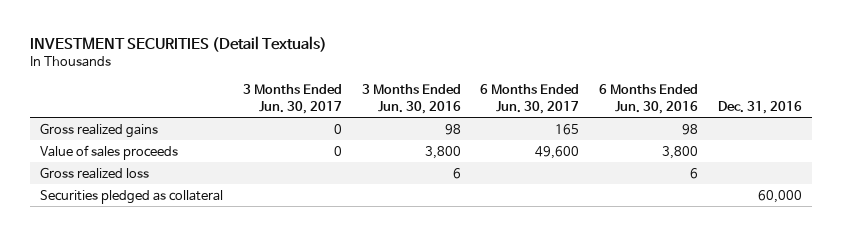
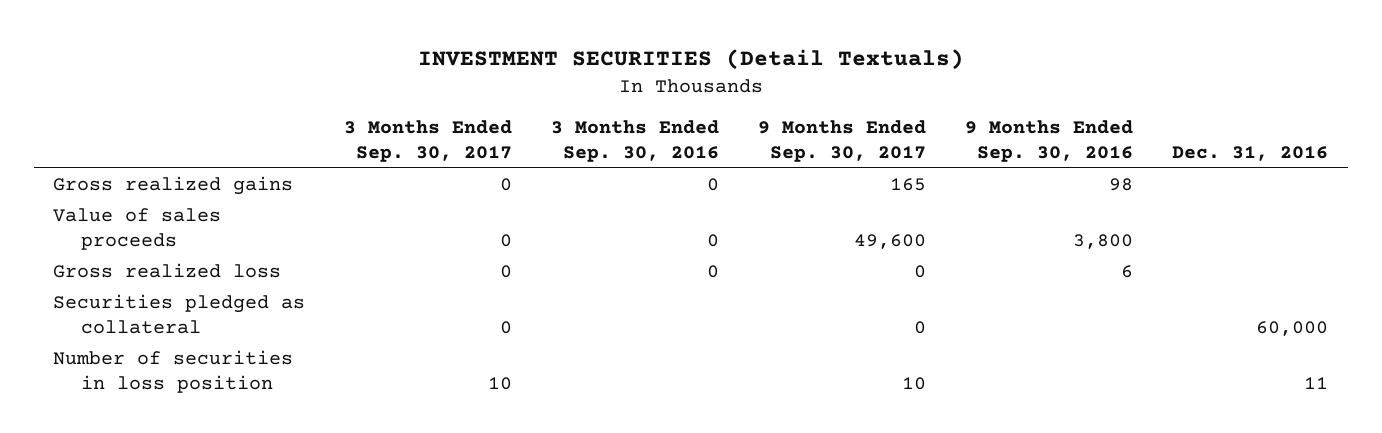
- | 3 Months Ended Jun. 30, 2017 | 3 Months Ended Jun. 30, 2016 | 6 Months Ended Jun. 30, 2017 | 6 Months Ended Jun. 30, 2016 | Dec. 31, 2016
+ | 3 Months Ended Sep. 30, 2017 | 3 Months Ended Sep. 30, 2016 | 9 Months Ended Sep. 30, 2017 | 9 Months Ended Sep. 30, 2016 | Dec. 31, 2016
+ Number of securities in loss position | 10 | | 10 | | 11

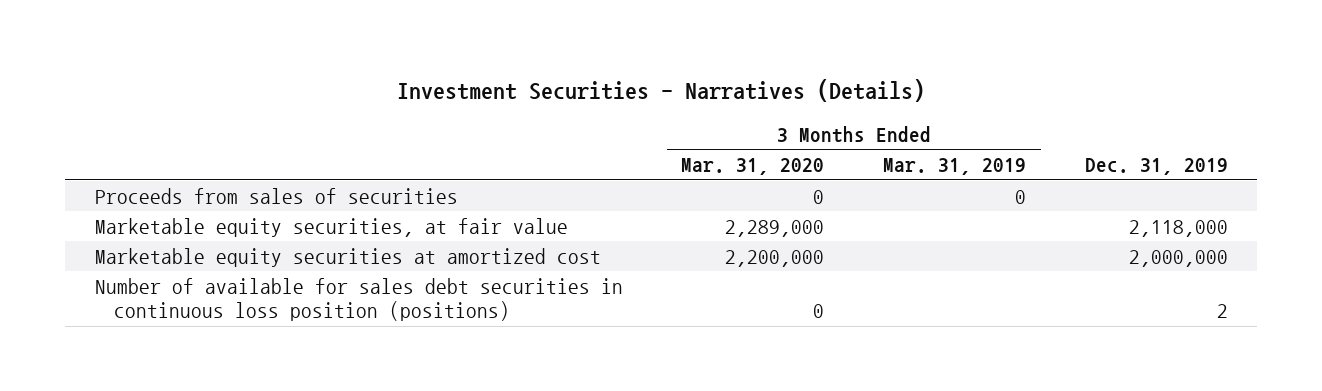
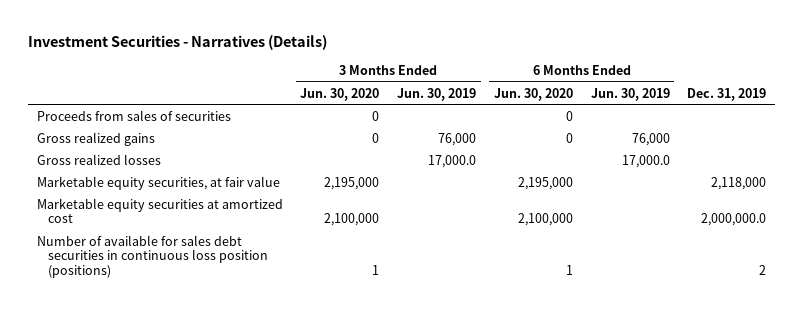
- | 3 Months Ended Mar. 31, 2020 | 3 Months Ended Mar. 31, 2019 | Dec. 31, 2019
+ | 3 Months Ended Jun. 30, 2020 | 3 Months Ended Jun. 30, 2019 | 6 Months Ended Jun. 30, 2020 | 6 Months Ended Jun. 30, 2019 | Dec. 31, 2019
+ Gross realized gains | 0 | 76,000 | 0 | 76,000 |
+ Gross realized losses | | 17,000.0 | | 17,000.0 |
- Marketable equity securities at amortized cost | 2,200,000 | | 2,000,000
+ Marketable equity securities at amortized cost | 2,100,000 | | 2,100,000 | | 2,000,000.0

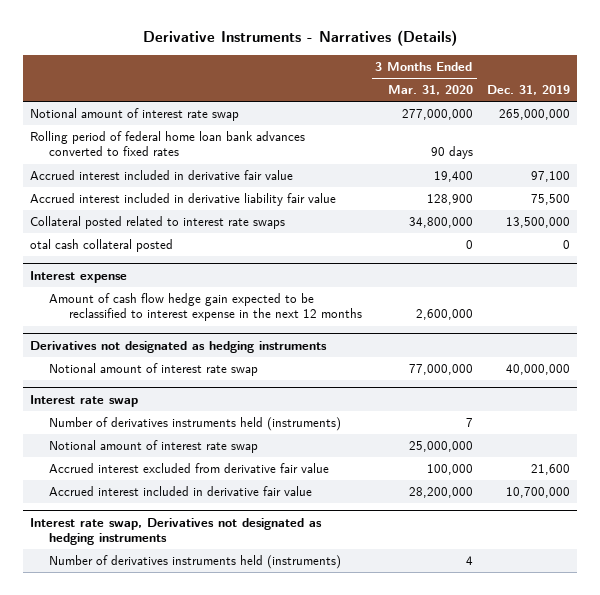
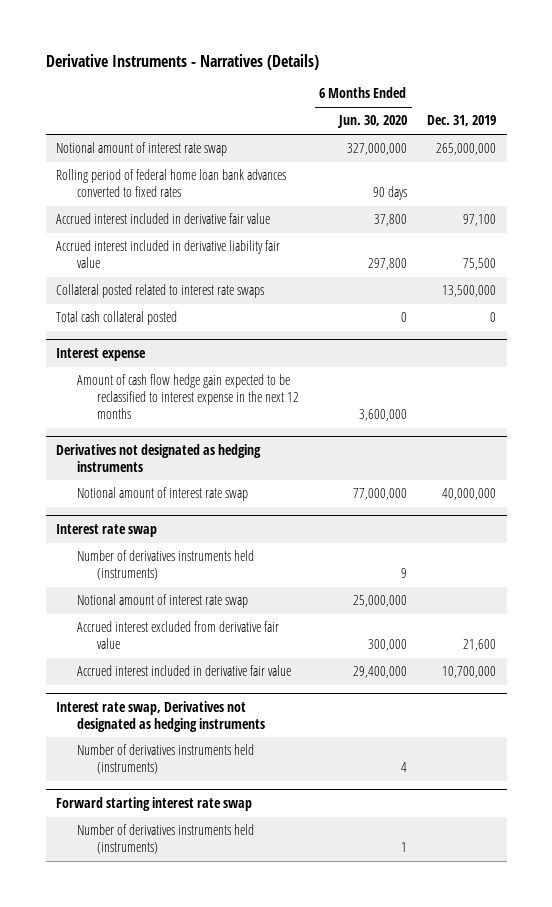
- | 3 Months Ended Mar. 31, 2020 | Dec. 31, 2019
+ | 6 Months Ended Jun. 30, 2020 | Dec. 31, 2019
- otal cash collateral posted | 0 | 0
+ Total cash collateral posted | 0 | 0
+ Forward starting interest rate swap
+ Number of derivatives instruments held (instruments) | 1 |

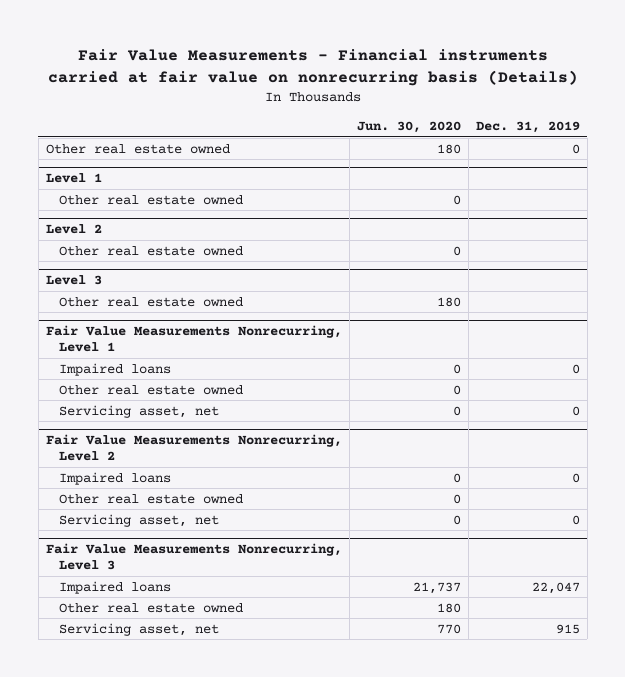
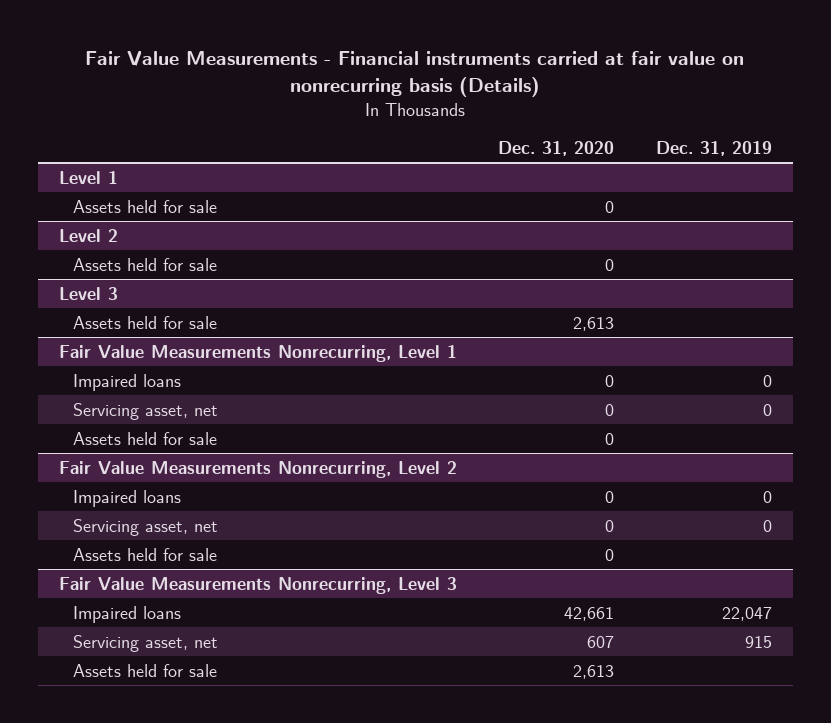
- | Jun. 30, 2020 | Dec. 31, 2019
+ | Dec. 31, 2020 | Dec. 31, 2019
- Other real estate owned | 180 | 0
@ Level 1
- Other real estate owned | 0 |
+ Assets held for sale | 0 |
@ Level 2
- Other real estate owned | 0 |
+ Assets held for sale | 0 |
@ Level 3
- Other real estate owned | 180 |
+ Assets held for sale | 2,613 |
@ Fair Value Measurements Nonrecurring, Level 1
- Other real estate owned | 0 |
+ Assets held for sale | 0 |
@ Fair Value Measurements Nonrecurring, Level 2
- Other real estate owned | 0 |
+ Assets held for sale | 0 |
@ Fair Value Measurements Nonrecurring, Level 3
- Other real estate owned | 180 |
+ Assets held for sale | 2,613 |

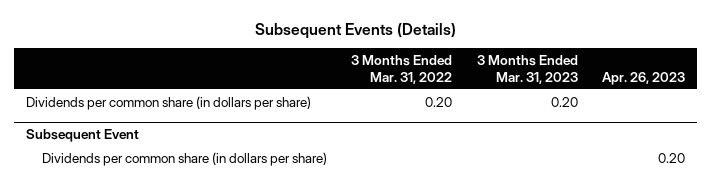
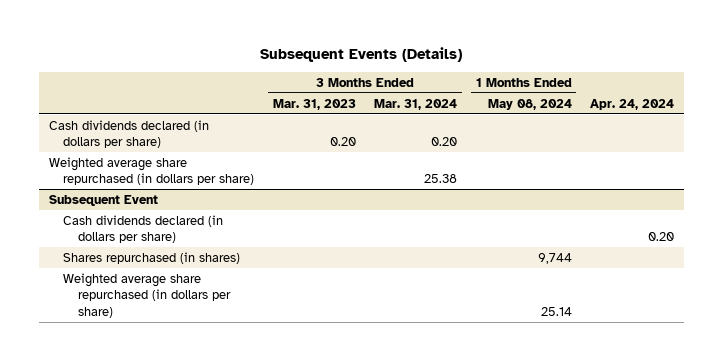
- | 3 Months Ended Mar. 31, 2022 | 3 Months Ended Mar. 31, 2023 | Apr. 26, 2023
+ | 3 Months Ended Mar. 31, 2023 | 3 Months Ended Mar. 31, 2024 | 1 Months Ended May 08, 2024 | Apr. 24, 2024
- Dividends per common share (in dollars per share) | 0.20 | 0.20 |
+ Cash dividends declared (in dollars per share) | 0.20 | 0.20 | |
+ Weighted average share repurchased (in dollars per share) | | 25.38 | |
@ Subsequent Event
- Dividends per common share (in dollars per share) | | | 0.20
+ Cash dividends declared (in dollars per share) | | | | 0.20
+ Shares repurchased (in shares) | | | 9,744 |
+ Weighted average share repurchased (in dollars per share) | | | 25.14 |

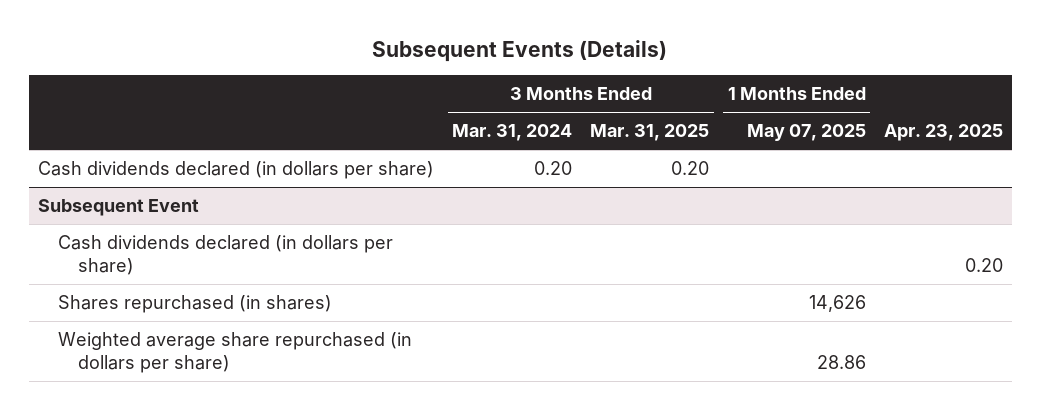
- | 3 Months Ended Mar. 31, 2023 | 3 Months Ended Mar. 31, 2024 | 1 Months Ended May 08, 2024 | Apr. 24, 2024
+ | 3 Months Ended Mar. 31, 2024 | 3 Months Ended Mar. 31, 2025 | 1 Months Ended May 07, 2025 | Apr. 23, 2025
- Weighted average share repurchased (in dollars per share) | | 25.38 | |

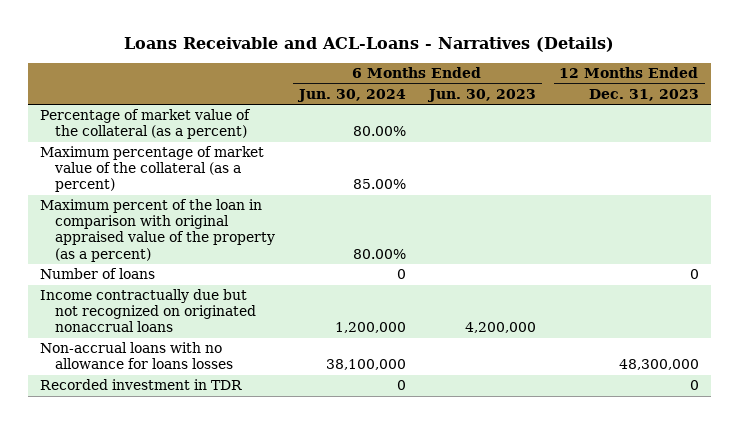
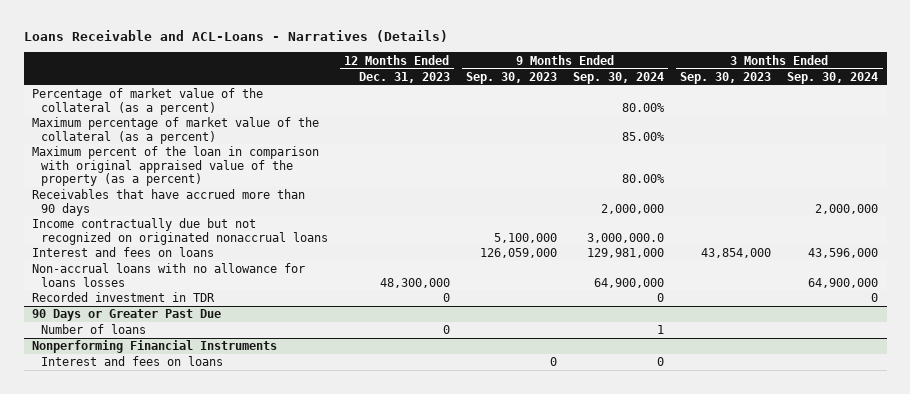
- | 6 Months Ended Jun. 30, 2024 | 6 Months Ended Jun. 30, 2023 | 12 Months Ended Dec. 31, 2023
+ | 12 Months Ended Dec. 31, 2023 | 9 Months Ended Sep. 30, 2023 | 9 Months Ended Sep. 30, 2024 | 3 Months Ended Sep. 30, 2023 | 3 Months Ended Sep. 30, 2024
- Number of loans | 0 | | 0
+ Receivables that have accrued more than 90 days | | | 2,000,000 | | 2,000,000
+ Interest and fees on loans | | 126,059,000 | 129,981,000 | 43,854,000 | 43,596,000
+ 90 Days or Greater Past Due
+ Number of loans | 0 | | 1 | |
+ Nonperforming Financial Instruments
+ Interest and fees on loans | | 0 | 0 | |

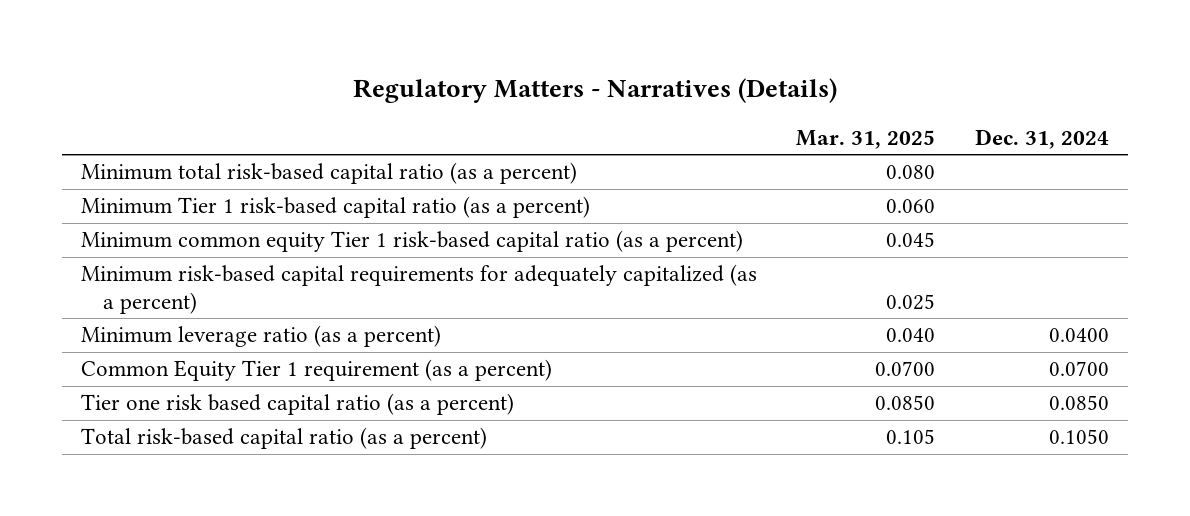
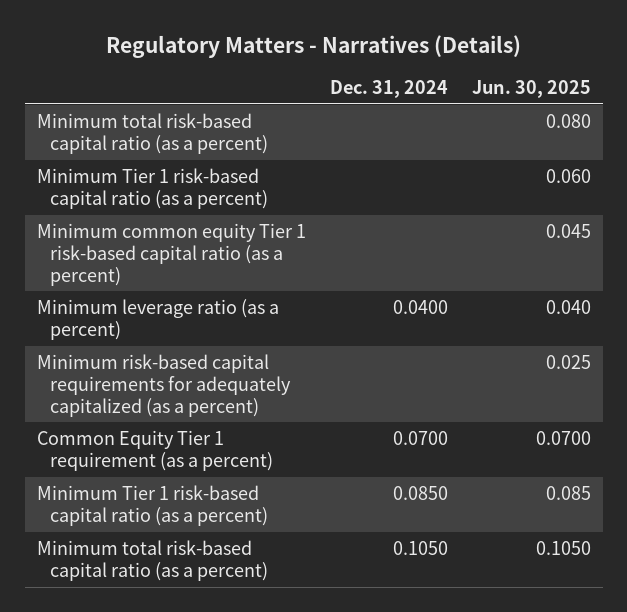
- | Mar. 31, 2025 | Dec. 31, 2024
+ | Dec. 31, 2024 | Jun. 30, 2025
moved down: Minimum risk-based capital requirements for adequately capitalized (as a percent) | | 0.025
- Tier one risk based capital ratio (as a percent) | 0.0850 | 0.0850
- Total risk-based capital ratio (as a percent) | 0.105 | 0.1050
+ Minimum Tier 1 risk-based capital ratio (as a percent) | 0.0850 | 0.085
+ Minimum total risk-based capital ratio (as a percent) | 0.1050 | 0.1050

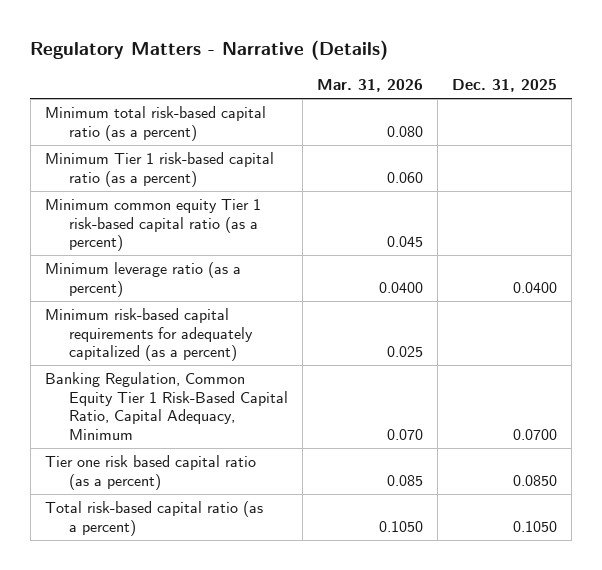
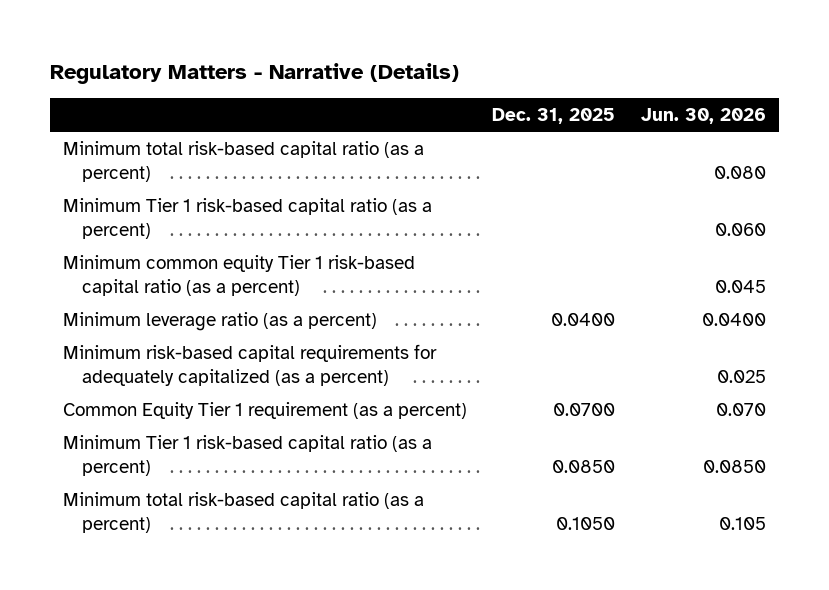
- | Mar. 31, 2026 | Dec. 31, 2025
+ | Dec. 31, 2025 | Jun. 30, 2026
- Banking Regulation, Common Equity Tier 1 Risk-Based Capital Ratio, Capital Adequacy, Minimum | 0.070 | 0.0700
- Tier one risk based capital ratio (as a percent) | 0.085 | 0.0850
- Total risk-based capital ratio (as a percent) | 0.1050 | 0.1050
+ Common Equity Tier 1 requirement (as a percent) | 0.0700 | 0.070
+ Minimum Tier 1 risk-based capital ratio (as a percent) | 0.0850 | 0.0850
+ Minimum total risk-based capital ratio (as a percent) | 0.1050 | 0.105

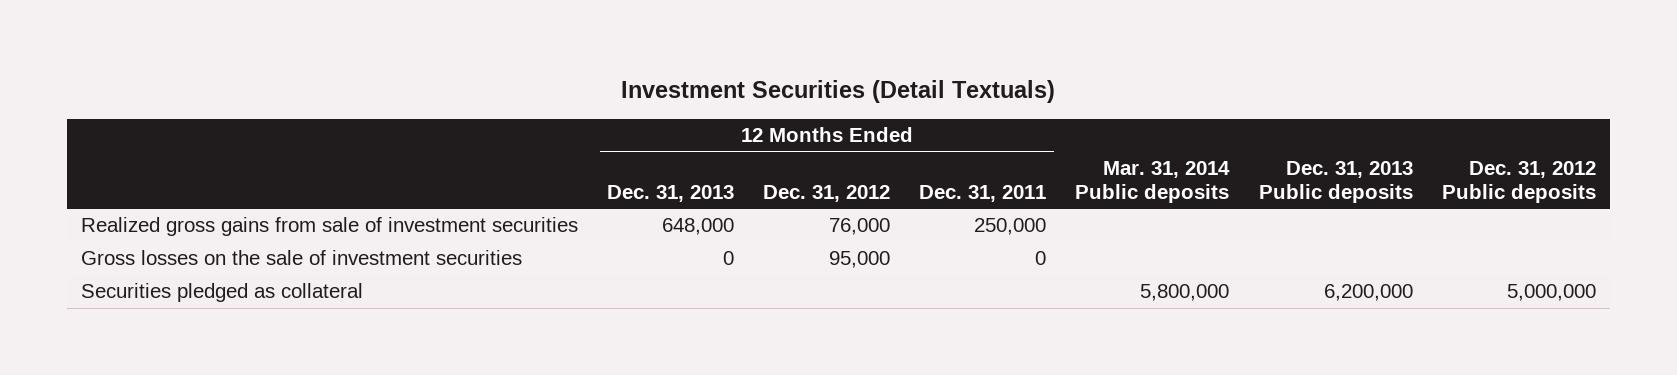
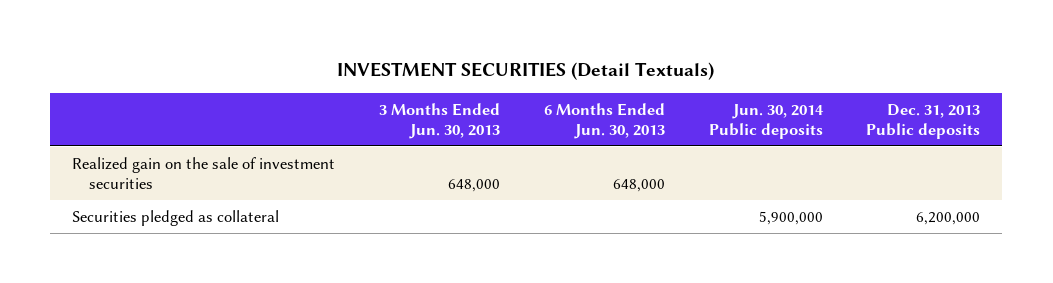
- Investment Securities (Detail Textuals)
+ INVESTMENT SECURITIES (Detail Textuals)
- | 12 Months Ended Dec. 31, 2013 | 12 Months Ended Dec. 31, 2012 | 12 Months Ended Dec. 31, 2011 | Mar. 31, 2014 Public deposits | Dec. 31, 2013 Public deposits | Dec. 31, 2012 Public deposits
+ | 3 Months Ended Jun. 30, 2013 | 6 Months Ended Jun. 30, 2013 | Jun. 30, 2014 Public deposits | Dec. 31, 2013 Public deposits
- Realized gross gains from sale of investment securities | 648,000 | 76,000 | 250,000 | | |
- Gross losses on the sale of investment securities | 0 | 95,000 | 0 | | |
+ Realized gain on the sale of investment securities | 648,000 | 648,000 | |

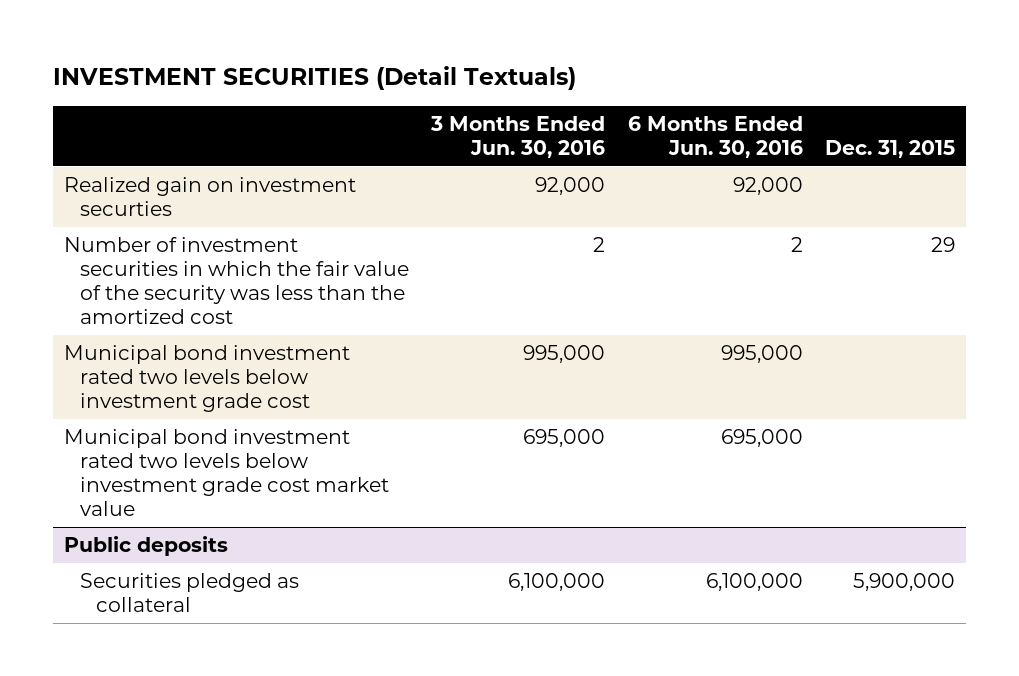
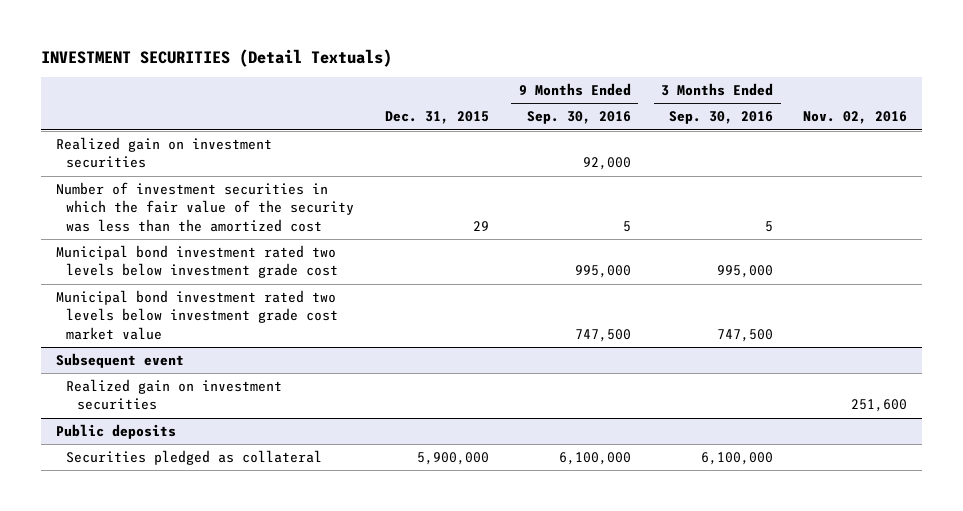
- | 3 Months Ended Jun. 30, 2016 | 6 Months Ended Jun. 30, 2016 | Dec. 31, 2015
+ | Dec. 31, 2015 | 9 Months Ended Sep. 30, 2016 | 3 Months Ended Sep. 30, 2016 | Nov. 02, 2016
- Realized gain on investment securties | 92,000 | 92,000 |
+ Realized gain on investment securities | | 92,000 | |
+ Subsequent event
+ Realized gain on investment securities | | | | 251,600

